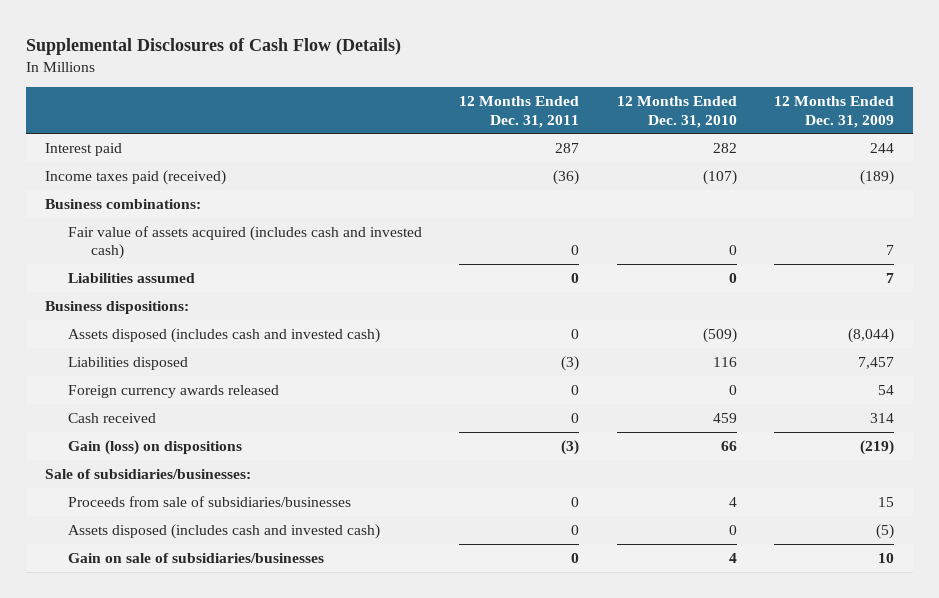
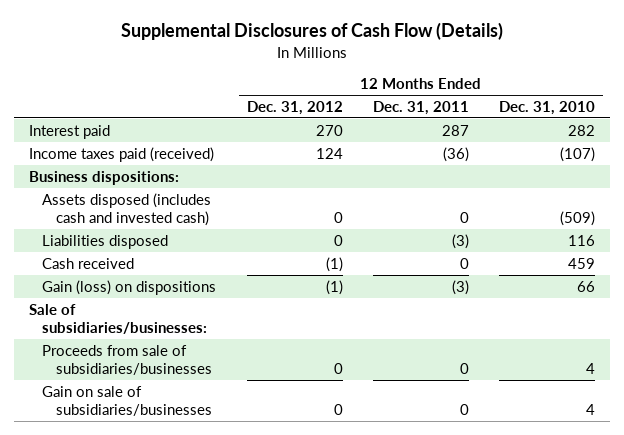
- | 12 Months Ended Dec. 31, 2011 | 12 Months Ended Dec. 31, 2010 | 12 Months Ended Dec. 31, 2009
+ | 12 Months Ended Dec. 31, 2012 | 12 Months Ended Dec. 31, 2011 | 12 Months Ended Dec. 31, 2010
- Business combinations:
- Fair value of assets acquired (includes cash and invested cash) | 0 | 0 | 7
- Liabilities assumed | 0 | 0 | 7
- Foreign currency awards released | 0 | 0 | 54
- Assets disposed (includes cash and invested cash) | 0 | 0 | (5)

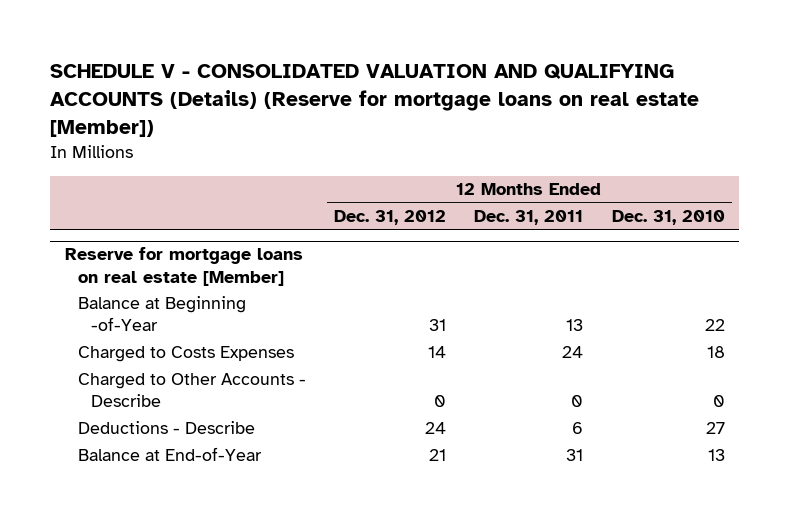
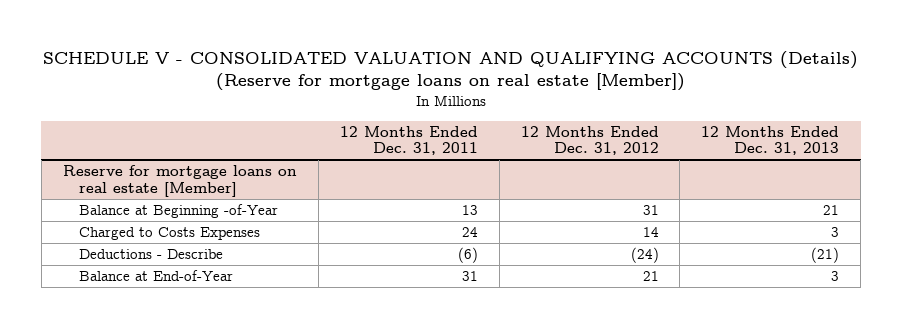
- | 12 Months Ended Dec. 31, 2012 | 12 Months Ended Dec. 31, 2011 | 12 Months Ended Dec. 31, 2010
+ | 12 Months Ended Dec. 31, 2011 | 12 Months Ended Dec. 31, 2012 | 12 Months Ended Dec. 31, 2013
@ Reserve for mortgage loans on real estate [Member]
- Charged to Other Accounts - Describe | 0 | 0 | 0
- Deductions - Describe | 24 | 6 | 27
+ Deductions - Describe | (6) | (24) | (21)

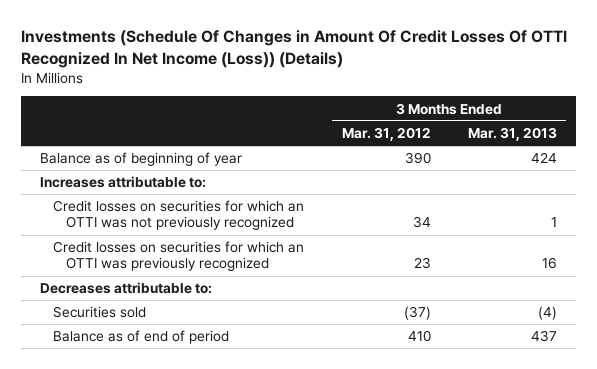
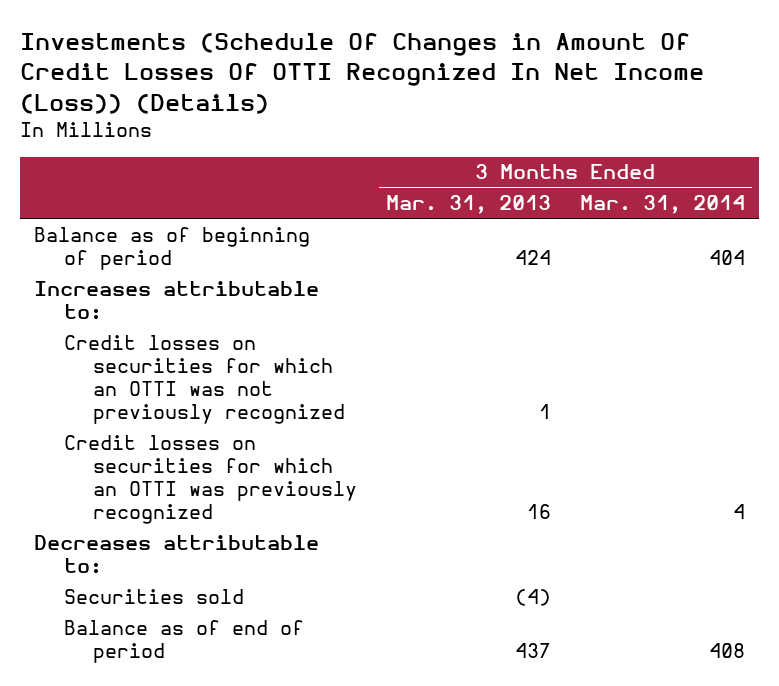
- | 3 Months Ended Mar. 31, 2012 | 3 Months Ended Mar. 31, 2013
+ | 3 Months Ended Mar. 31, 2013 | 3 Months Ended Mar. 31, 2014
- Balance as of beginning of year | 390 | 424
+ Balance as of beginning of period | 424 | 404

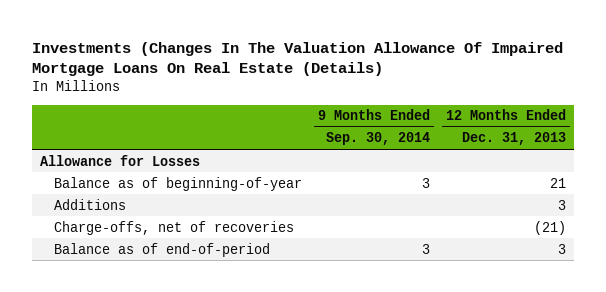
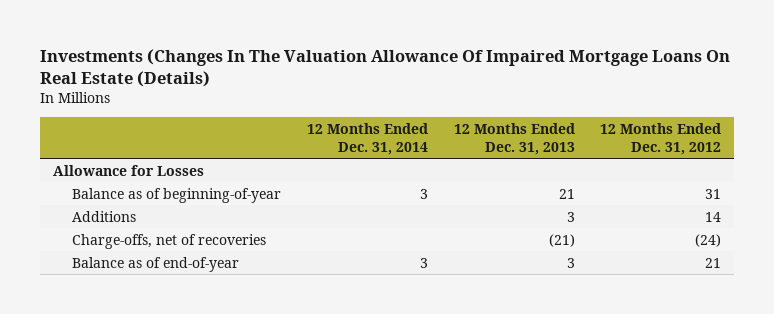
- | 9 Months Ended Sep. 30, 2014 | 12 Months Ended Dec. 31, 2013
+ | 12 Months Ended Dec. 31, 2014 | 12 Months Ended Dec. 31, 2013 | 12 Months Ended Dec. 31, 2012
- Balance as of end-of-period | 3 | 3
+ Balance as of end-of-year | 3 | 3 | 21

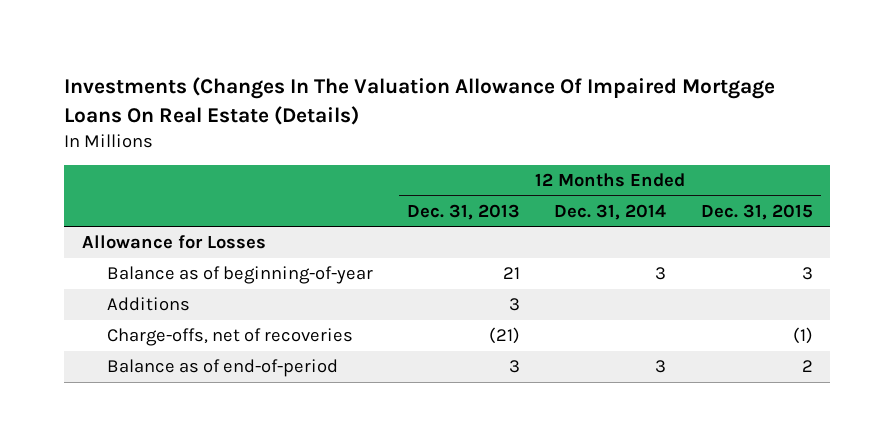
- | 12 Months Ended Dec. 31, 2014 | 12 Months Ended Dec. 31, 2013 | 12 Months Ended Dec. 31, 2012
+ | 12 Months Ended Dec. 31, 2013 | 12 Months Ended Dec. 31, 2014 | 12 Months Ended Dec. 31, 2015
- Balance as of end-of-year | 3 | 3 | 21
+ Balance as of end-of-period | 3 | 3 | 2

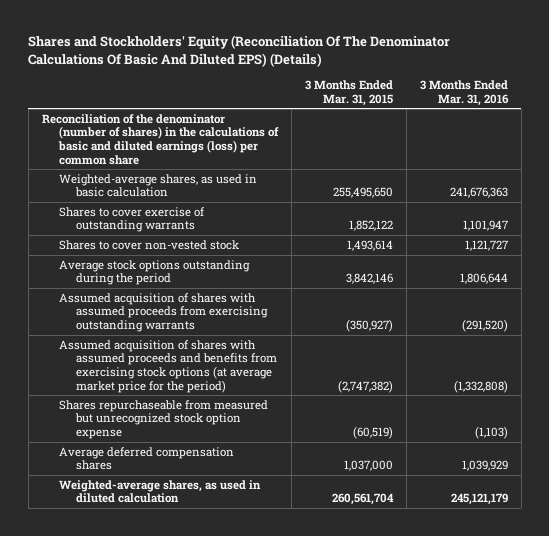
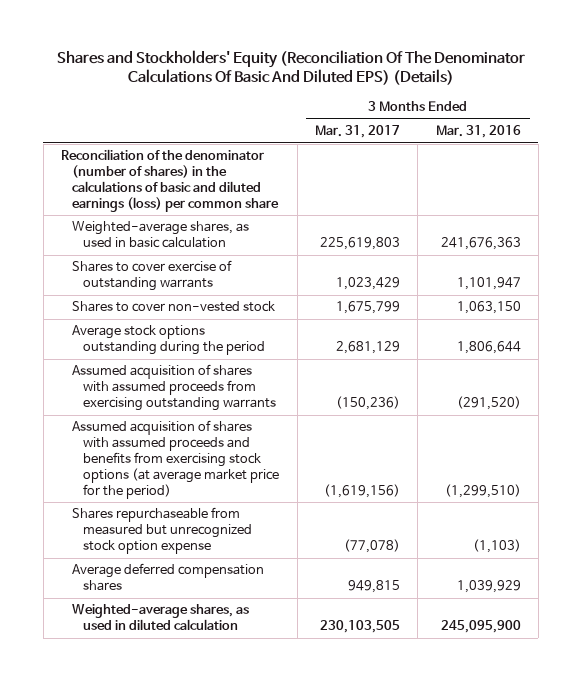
- | 3 Months Ended Mar. 31, 2015 | 3 Months Ended Mar. 31, 2016
+ | 3 Months Ended Mar. 31, 2017 | 3 Months Ended Mar. 31, 2016
- Shares to cover non-vested stock | 1,493,614 | 1,121,727
+ Shares to cover non-vested stock | 1,675,799 | 1,063,150
- Assumed acquisition of shares with assumed proceeds and benefits from exercising stock options (at average market price for the period) | (2,747,382) | (1,332,808)
+ Assumed acquisition of shares with assumed proceeds and benefits from exercising stock options (at average market price for the period) | (1,619,156) | (1,299,510)
- Weighted-average shares, as used in diluted calculation | 260,561,704 | 245,121,179
+ Weighted-average shares, as used in diluted calculation | 230,103,505 | 245,095,900

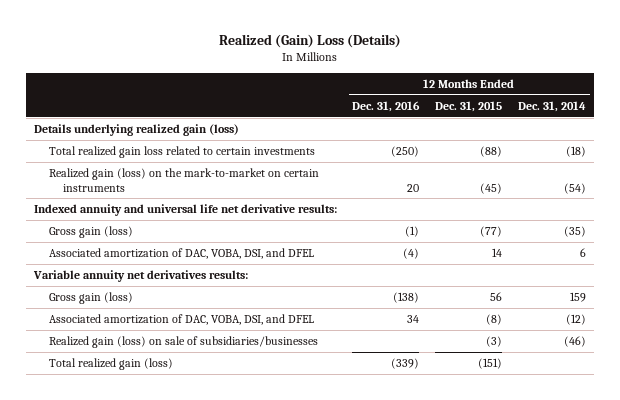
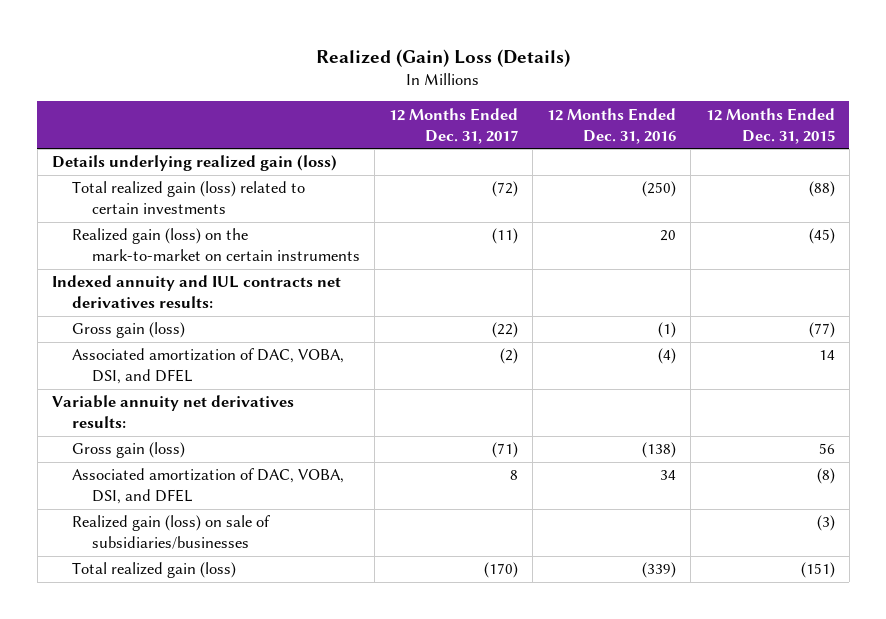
- | 12 Months Ended Dec. 31, 2016 | 12 Months Ended Dec. 31, 2015 | 12 Months Ended Dec. 31, 2014
+ | 12 Months Ended Dec. 31, 2017 | 12 Months Ended Dec. 31, 2016 | 12 Months Ended Dec. 31, 2015
- Total realized gain loss related to certain investments | (250) | (88) | (18)
+ Total realized gain (loss) related to certain investments | (72) | (250) | (88)
- Indexed annuity and universal life net derivative results:
+ Indexed annuity and IUL contracts net derivatives results:

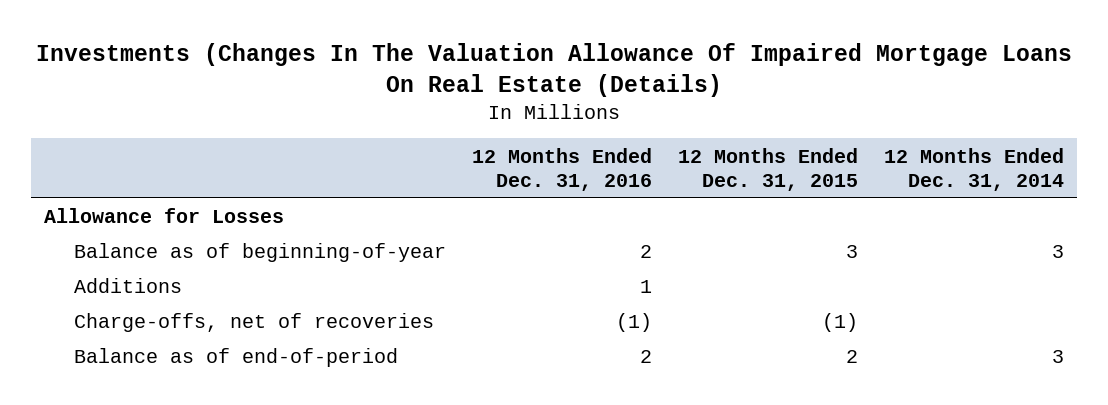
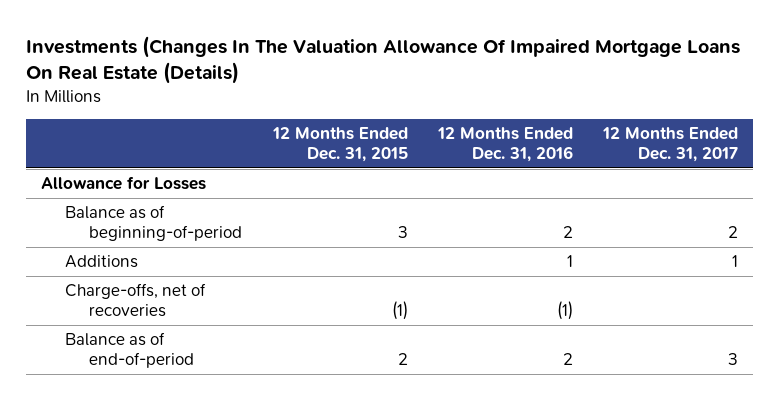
- | 12 Months Ended Dec. 31, 2016 | 12 Months Ended Dec. 31, 2015 | 12 Months Ended Dec. 31, 2014
+ | 12 Months Ended Dec. 31, 2015 | 12 Months Ended Dec. 31, 2016 | 12 Months Ended Dec. 31, 2017
- Balance as of beginning-of-year | 2 | 3 | 3
+ Balance as of beginning-of-period | 3 | 2 | 2

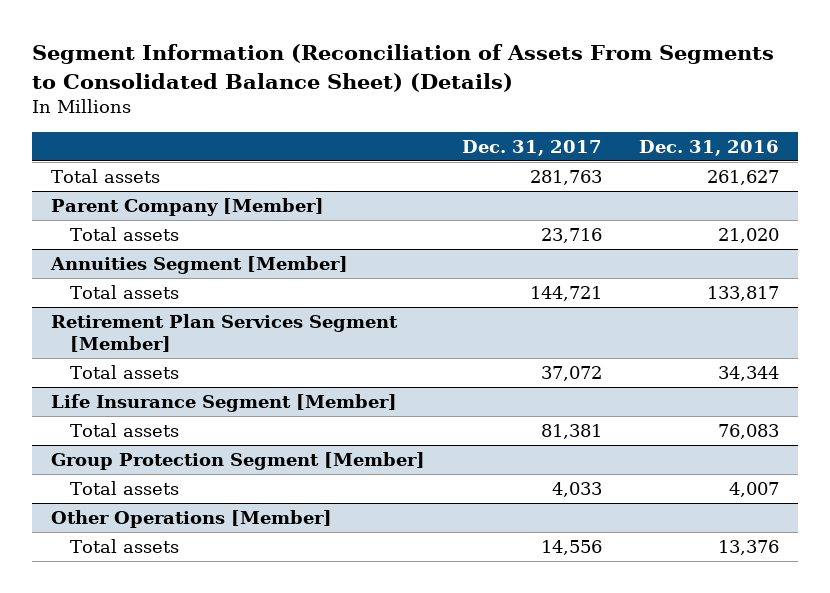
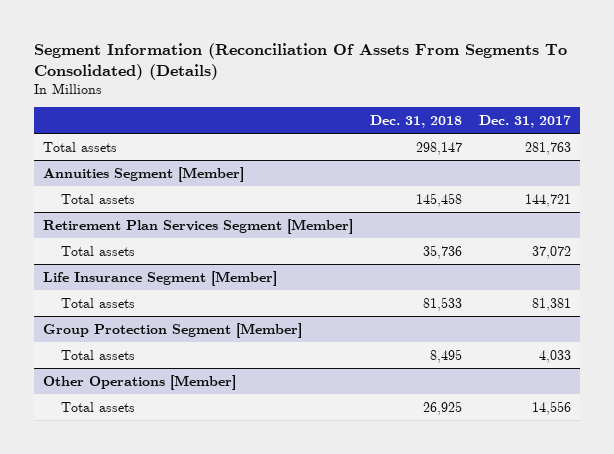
- Segment Information (Reconciliation of Assets From Segments to Consolidated Balance Sheet) (Details)
+ Segment Information (Reconciliation Of Assets From Segments To Consolidated) (Details)
- | Dec. 31, 2017 | Dec. 31, 2016
+ | Dec. 31, 2018 | Dec. 31, 2017
- Parent Company [Member]
- Total assets | 23,716 | 21,020

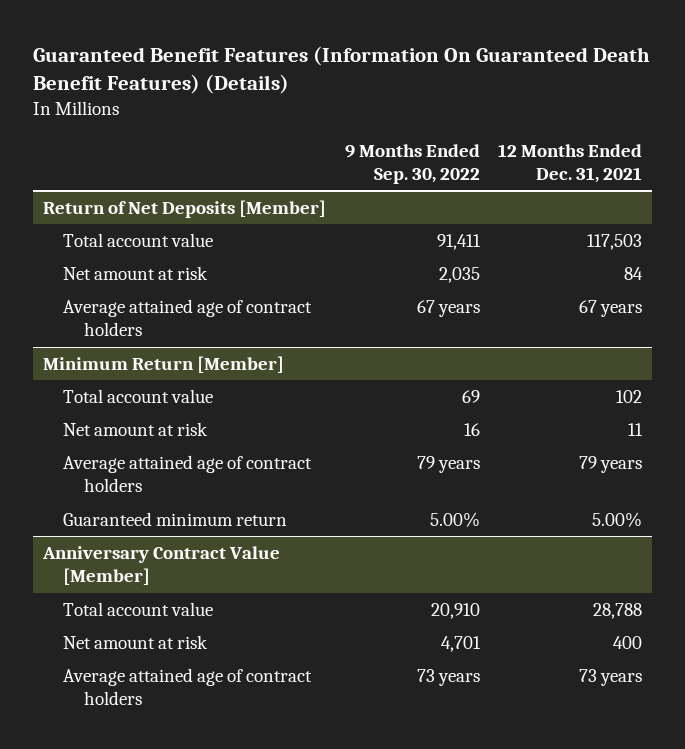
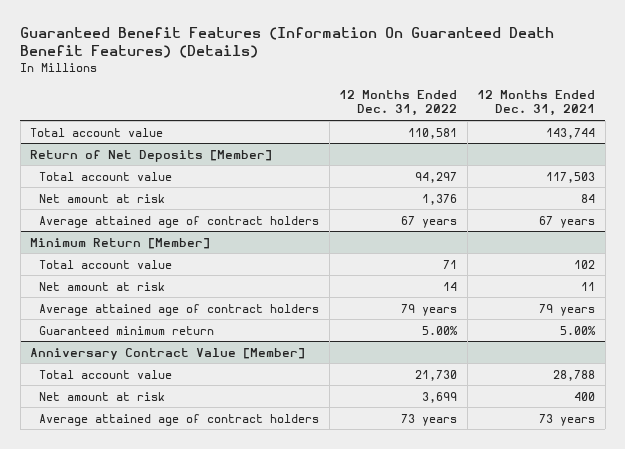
- | 9 Months Ended Sep. 30, 2022 | 12 Months Ended Dec. 31, 2021
+ | 12 Months Ended Dec. 31, 2022 | 12 Months Ended Dec. 31, 2021
+ Total account value | 110,581 | 143,744

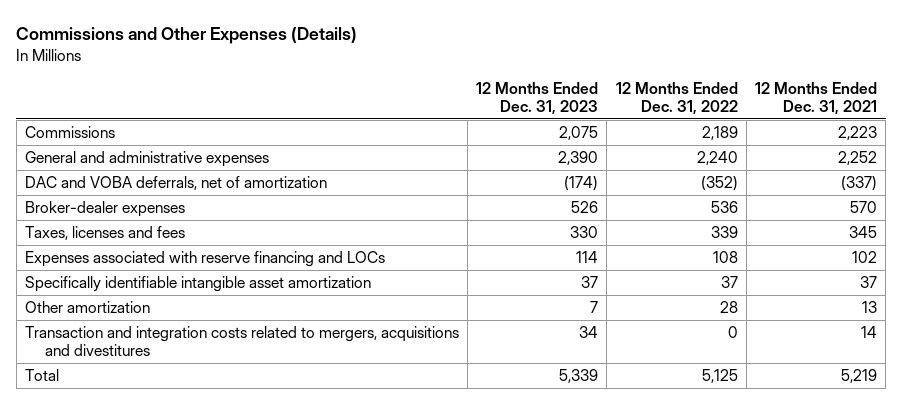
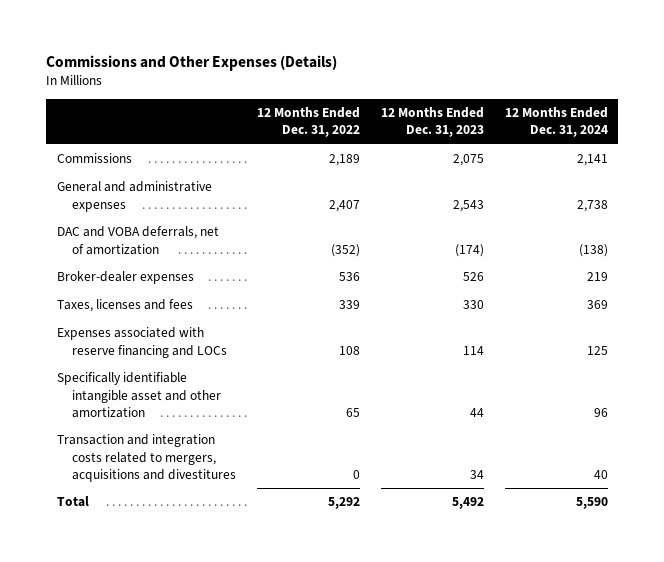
- | 12 Months Ended Dec. 31, 2023 | 12 Months Ended Dec. 31, 2022 | 12 Months Ended Dec. 31, 2021
+ | 12 Months Ended Dec. 31, 2022 | 12 Months Ended Dec. 31, 2023 | 12 Months Ended Dec. 31, 2024
- General and administrative expenses | 2,390 | 2,240 | 2,252
+ General and administrative expenses | 2,407 | 2,543 | 2,738
- Specifically identifiable intangible asset amortization | 37 | 37 | 37
- Other amortization | 7 | 28 | 13
+ Specifically identifiable intangible asset and other amortization | 65 | 44 | 96
- Total | 5,339 | 5,125 | 5,219
+ Total | 5,292 | 5,492 | 5,590

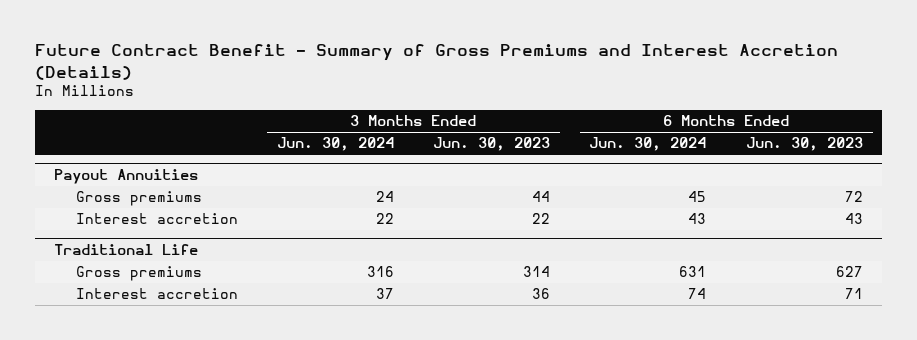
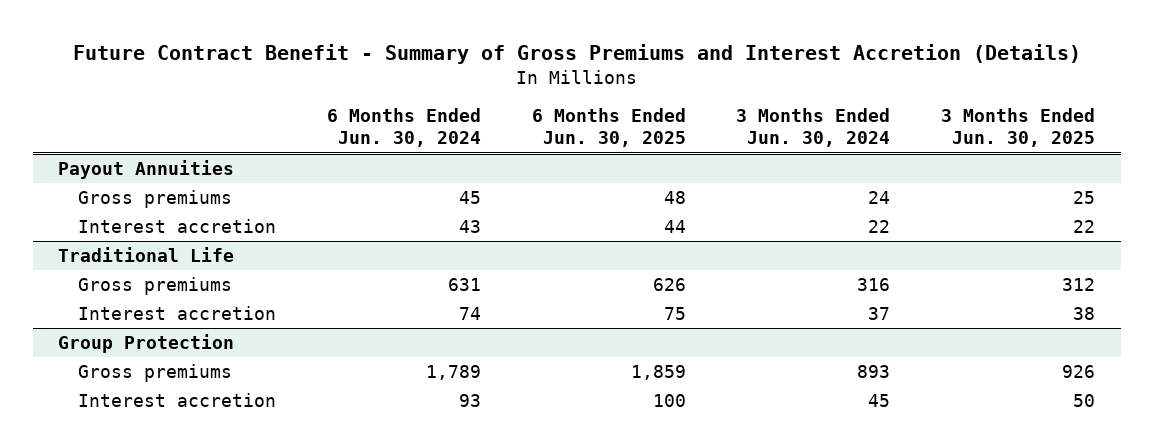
- | 3 Months Ended Jun. 30, 2024 | 3 Months Ended Jun. 30, 2023 | 6 Months Ended Jun. 30, 2024 | 6 Months Ended Jun. 30, 2023
+ | 6 Months Ended Jun. 30, 2024 | 6 Months Ended Jun. 30, 2025 | 3 Months Ended Jun. 30, 2024 | 3 Months Ended Jun. 30, 2025
+ Group Protection
+ Gross premiums | 1,789 | 1,859 | 893 | 926
+ Interest accretion | 93 | 100 | 45 | 50

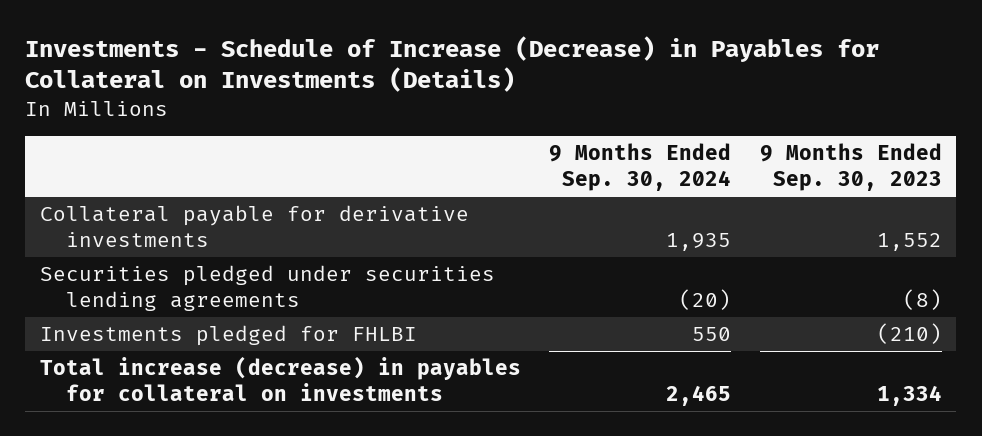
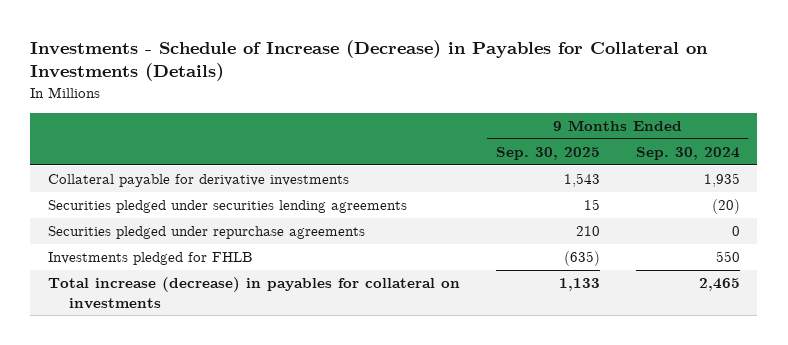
- | 9 Months Ended Sep. 30, 2024 | 9 Months Ended Sep. 30, 2023
+ | 9 Months Ended Sep. 30, 2025 | 9 Months Ended Sep. 30, 2024
- Investments pledged for FHLBI | 550 | (210)
+ Securities pledged under repurchase agreements | 210 | 0
+ Investments pledged for FHLB | (635) | 550

